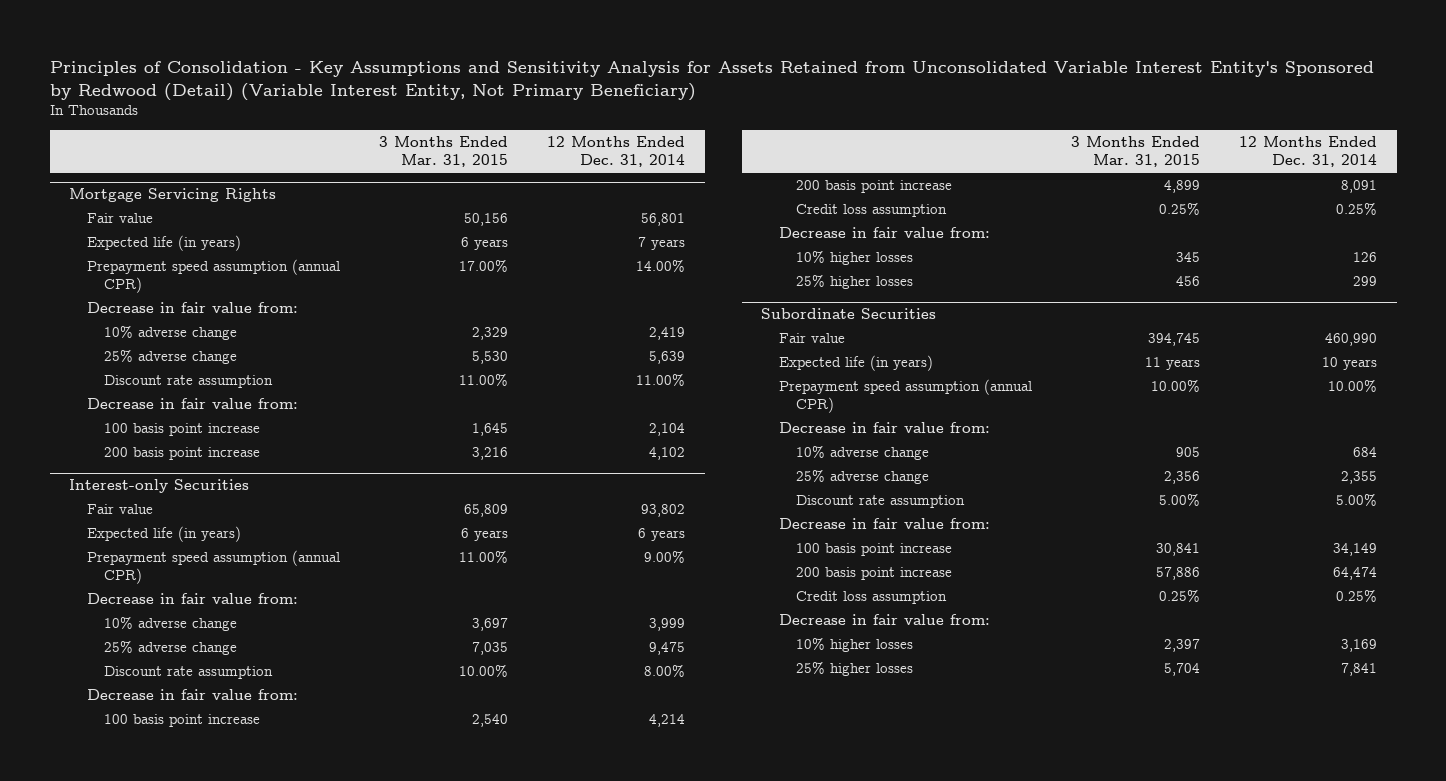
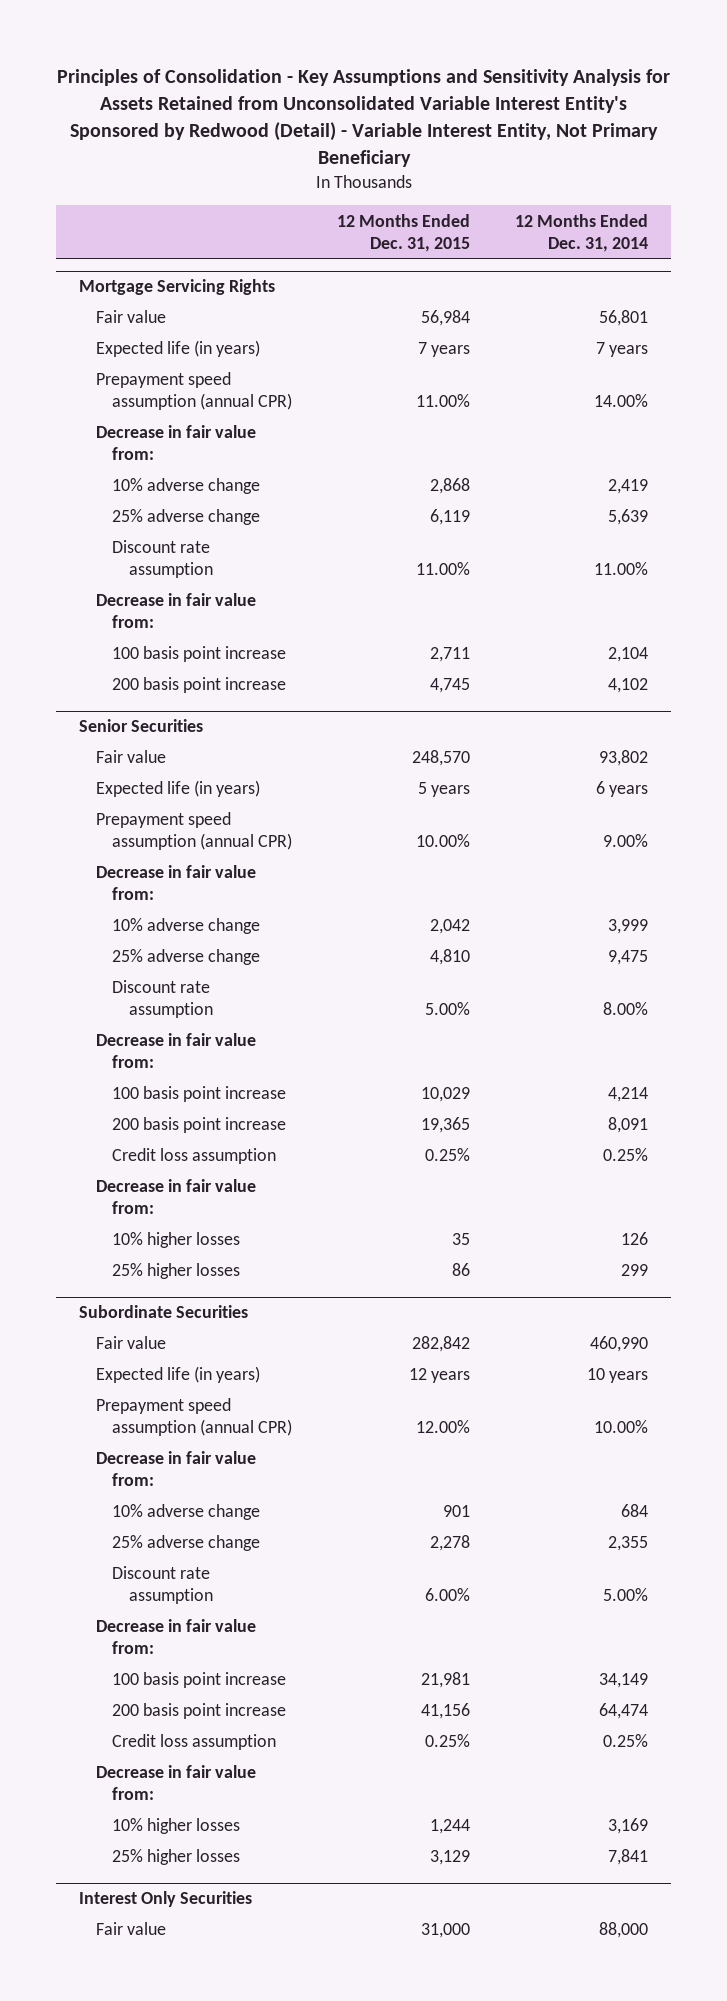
- Principles of Consolidation - Key Assumptions and Sensitivity Analysis for Assets Retained from Unconsolidated Variable Interest Entity's Sponsored by Redwood (Detail) (Variable Interest Entity, Not Primary Beneficiary)
+ Principles of Consolidation - Key Assumptions and Sensitivity Analysis for Assets Retained from Unconsolidated Variable Interest Entity's Sponsored by Redwood (Detail) - Variable Interest Entity, Not Primary Beneficiary
- | 3 Months Ended Mar. 31, 2015 | 12 Months Ended Dec. 31, 2014
+ | 12 Months Ended Dec. 31, 2015 | 12 Months Ended Dec. 31, 2014
- Interest-only Securities
+ Senior Securities
+ Interest Only Securities
+ Fair value | 31,000 | 88,000

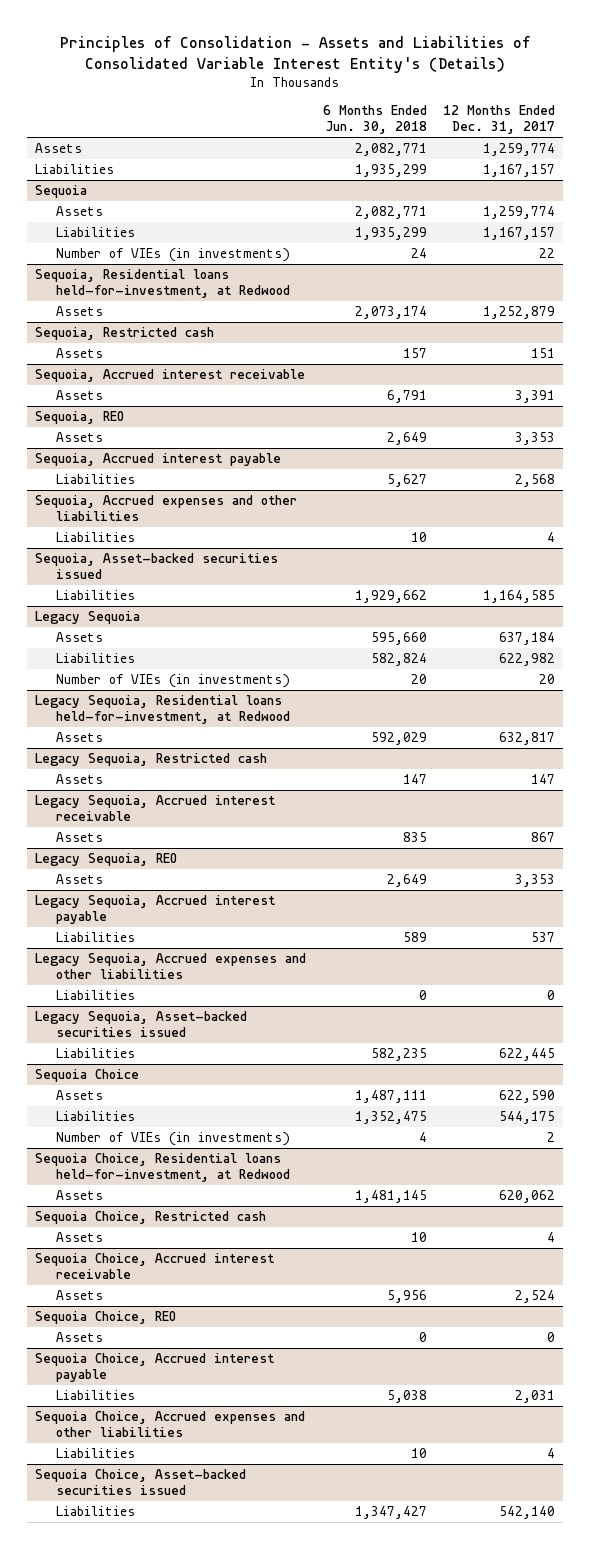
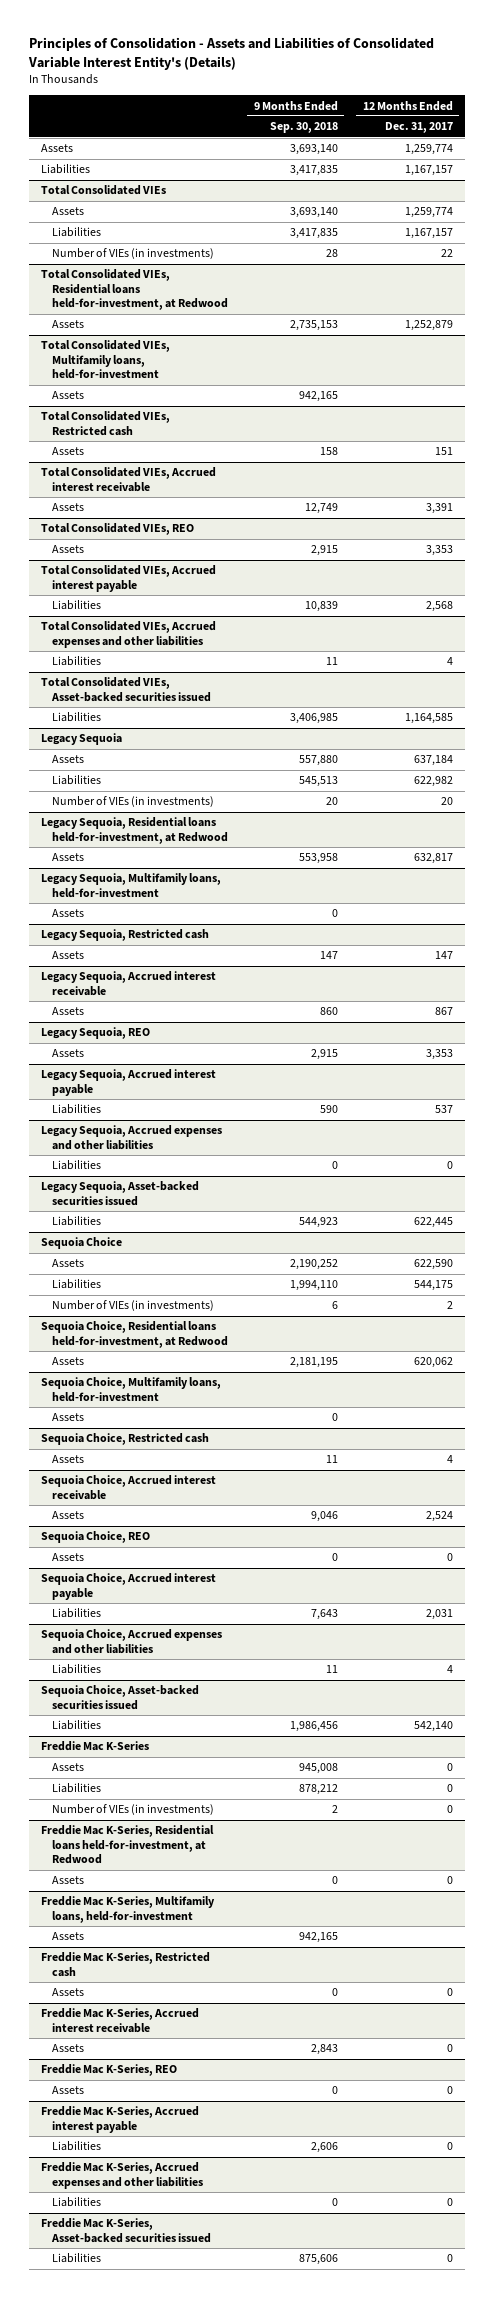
- | 6 Months Ended Jun. 30, 2018 | 12 Months Ended Dec. 31, 2017
+ | 9 Months Ended Sep. 30, 2018 | 12 Months Ended Dec. 31, 2017
- Sequoia
+ Total Consolidated VIEs
- Sequoia, Residential loans held-for-investment, at Redwood
+ Total Consolidated VIEs, Residential loans held-for-investment, at Redwood
- Sequoia, Restricted cash
+ Total Consolidated VIEs, Multifamily loans, held-for-investment
+ Assets | 942,165 |
+ Total Consolidated VIEs, Restricted cash
- Sequoia, Accrued interest receivable
+ Total Consolidated VIEs, Accrued interest receivable
- Sequoia, REO
+ Total Consolidated VIEs, REO
- Sequoia, Accrued interest payable
+ Total Consolidated VIEs, Accrued interest payable
- Sequoia, Accrued expenses and other liabilities
+ Total Consolidated VIEs, Accrued expenses and other liabilities
- Sequoia, Asset-backed securities issued
+ Total Consolidated VIEs, Asset-backed securities issued
+ Legacy Sequoia, Multifamily loans, held-for-investment
+ Assets | 0 |
+ Sequoia Choice, Multifamily loans, held-for-investment
+ Assets | 0 |
+ Freddie Mac K-Series
+ Assets | 945,008 | 0
+ Liabilities | 878,212 | 0
+ Number of VIEs (in investments) | 2 | 0
+ Freddie Mac K-Series, Residential loans held-for-investment, at Redwood
+ Assets | 0 | 0
+ Freddie Mac K-Series, Multifamily loans, held-for-investment
+ Assets | 942,165 |
+ Freddie Mac K-Series, Restricted cash
+ Assets | 0 | 0
+ Freddie Mac K-Series, Accrued interest receivable
+ Assets | 2,843 | 0
+ Freddie Mac K-Series, REO
+ Assets | 0 | 0
+ Freddie Mac K-Series, Accrued interest payable
+ Liabilities | 2,606 | 0
+ Freddie Mac K-Series, Accrued expenses and other liabilities
+ Liabilities | 0 | 0
+ Freddie Mac K-Series, Asset-backed securities issued
+ Liabilities | 875,606 | 0

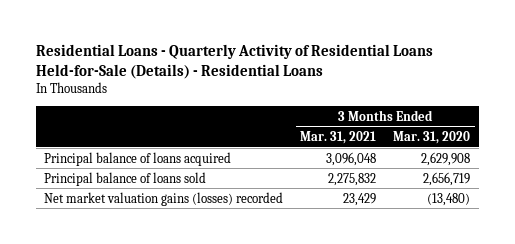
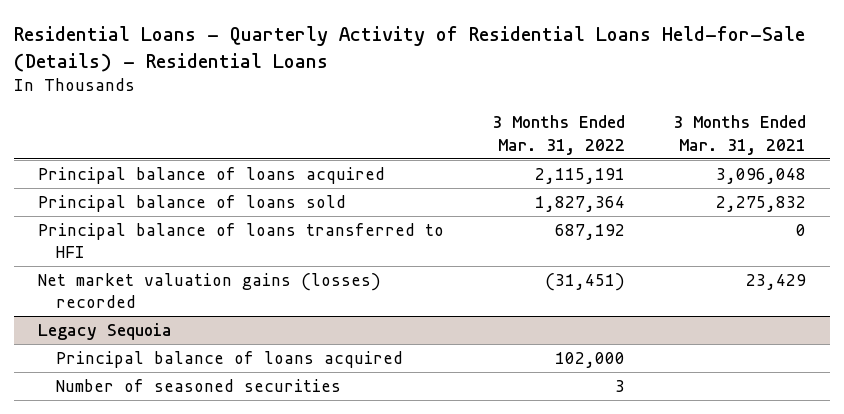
- | 3 Months Ended Mar. 31, 2021 | 3 Months Ended Mar. 31, 2020
+ | 3 Months Ended Mar. 31, 2022 | 3 Months Ended Mar. 31, 2021
+ Principal balance of loans transferred to HFI | 687,192 | 0
+ Legacy Sequoia
+ Principal balance of loans acquired | 102,000 |
+ Number of seasoned securities | 3 |

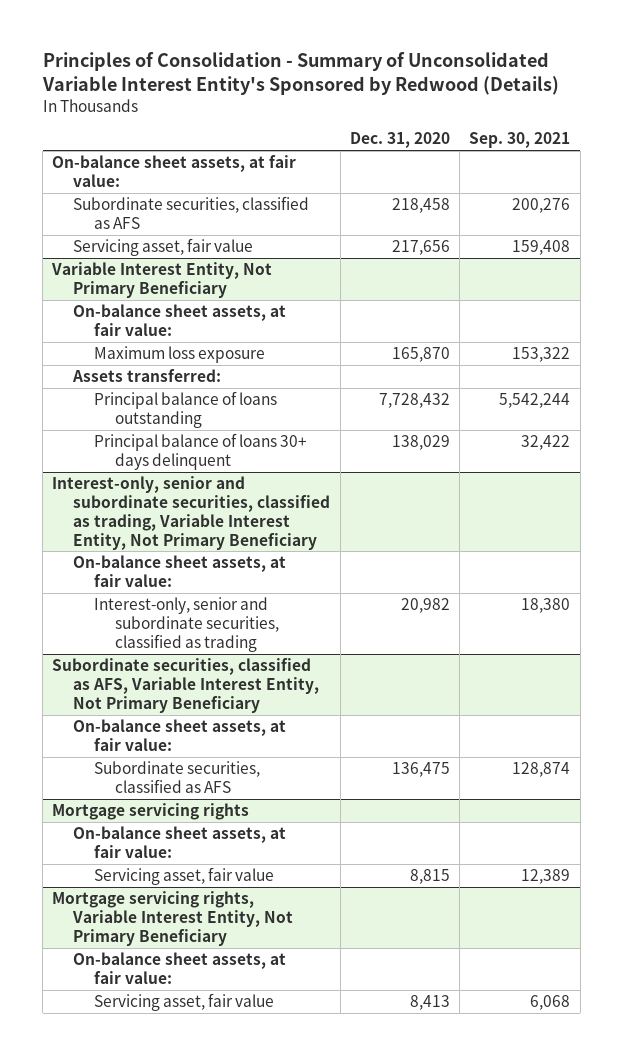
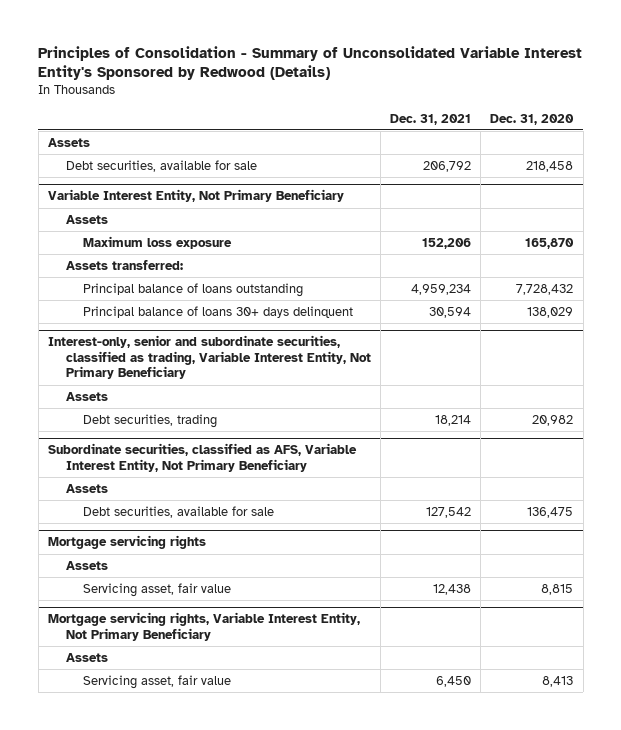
- | Dec. 31, 2020 | Sep. 30, 2021
+ | Dec. 31, 2021 | Dec. 31, 2020
- On-balance sheet assets, at fair value:
- Subordinate securities, classified as AFS | 218,458 | 200,276
- Servicing asset, fair value | 217,656 | 159,408
+ Assets
+ Debt securities, available for sale | 206,792 | 218,458
@ Variable Interest Entity, Not Primary Beneficiary
- On-balance sheet assets, at fair value:
+ Assets
@ Interest-only, senior and subordinate securities, classified as trading, Variable Interest Entity, Not Primary Beneficiary
- On-balance sheet assets, at fair value:
- Interest-only, senior and subordinate securities, classified as trading | 20,982 | 18,380
+ Assets
+ Debt securities, trading | 18,214 | 20,982
@ Subordinate securities, classified as AFS, Variable Interest Entity, Not Primary Beneficiary
- On-balance sheet assets, at fair value:
- Subordinate securities, classified as AFS | 136,475 | 128,874
+ Assets
+ Debt securities, available for sale | 127,542 | 136,475
@ Mortgage servicing rights
- On-balance sheet assets, at fair value:
+ Assets
@ Mortgage servicing rights, Variable Interest Entity, Not Primary Beneficiary
- On-balance sheet assets, at fair value:
+ Assets

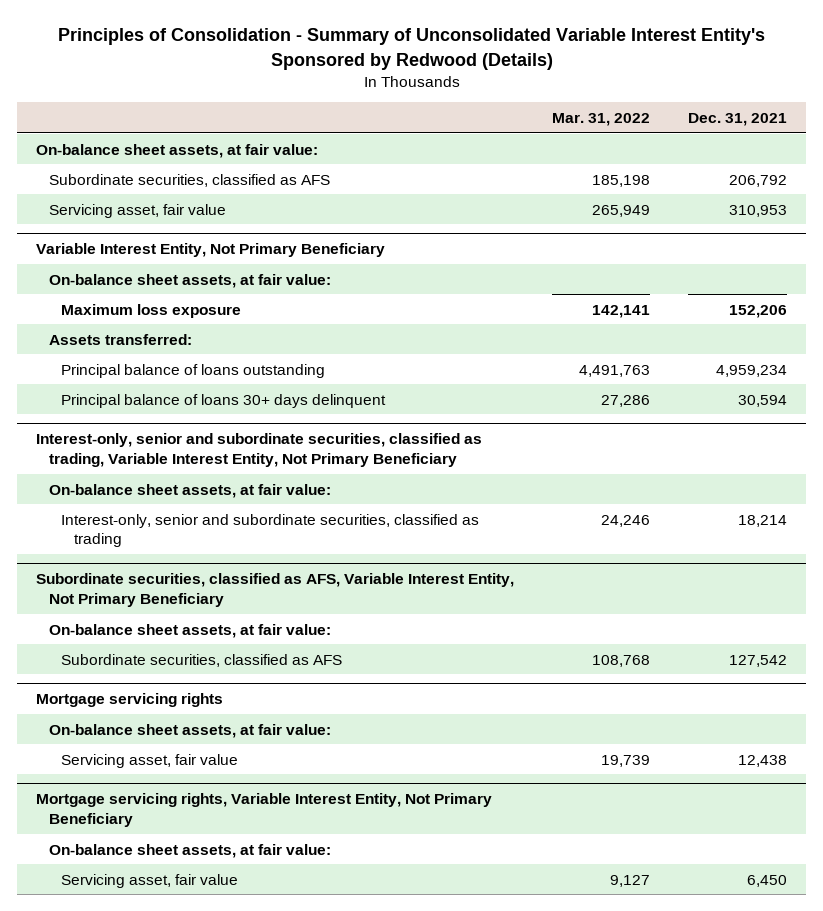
- | Dec. 31, 2021 | Dec. 31, 2020
+ | Mar. 31, 2022 | Dec. 31, 2021
- Assets
- Debt securities, available for sale | 206,792 | 218,458
+ On-balance sheet assets, at fair value:
+ Subordinate securities, classified as AFS | 185,198 | 206,792
+ Servicing asset, fair value | 265,949 | 310,953
@ Variable Interest Entity, Not Primary Beneficiary
- Assets
+ On-balance sheet assets, at fair value:
@ Interest-only, senior and subordinate securities, classified as trading, Variable Interest Entity, Not Primary Beneficiary
- Assets
- Debt securities, trading | 18,214 | 20,982
+ On-balance sheet assets, at fair value:
+ Interest-only, senior and subordinate securities, classified as trading | 24,246 | 18,214
@ Subordinate securities, classified as AFS, Variable Interest Entity, Not Primary Beneficiary
- Assets
- Debt securities, available for sale | 127,542 | 136,475
+ On-balance sheet assets, at fair value:
+ Subordinate securities, classified as AFS | 108,768 | 127,542
@ Mortgage servicing rights
- Assets
+ On-balance sheet assets, at fair value:
@ Mortgage servicing rights, Variable Interest Entity, Not Primary Beneficiary
- Assets
+ On-balance sheet assets, at fair value:

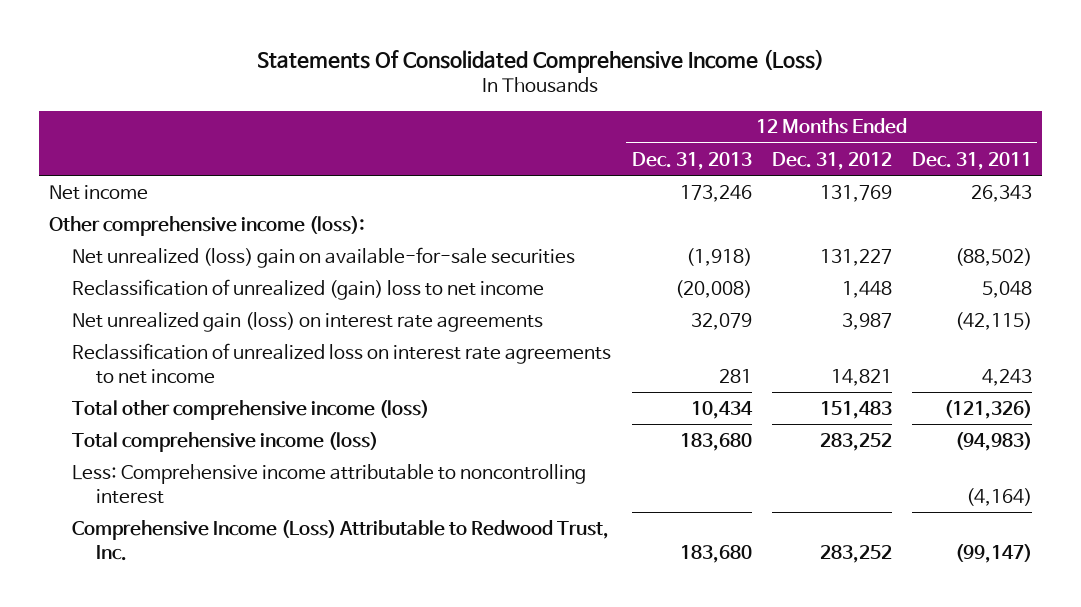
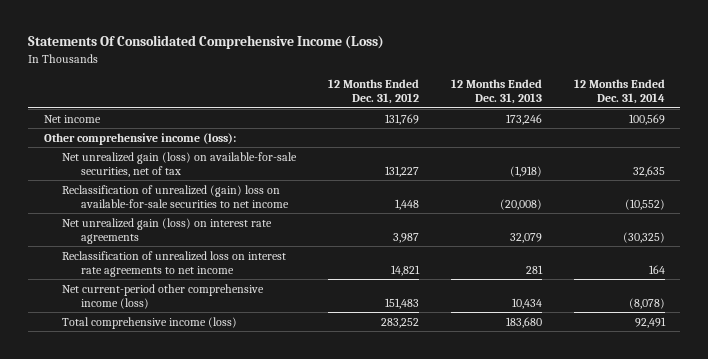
- | 12 Months Ended Dec. 31, 2013 | 12 Months Ended Dec. 31, 2012 | 12 Months Ended Dec. 31, 2011
+ | 12 Months Ended Dec. 31, 2012 | 12 Months Ended Dec. 31, 2013 | 12 Months Ended Dec. 31, 2014
- Net unrealized (loss) gain on available-for-sale securities | (1,918) | 131,227 | (88,502)
- Reclassification of unrealized (gain) loss to net income | (20,008) | 1,448 | 5,048
+ Net unrealized gain (loss) on available-for-sale securities, net of tax | 131,227 | (1,918) | 32,635
+ Reclassification of unrealized (gain) loss on available-for-sale securities to net income | 1,448 | (20,008) | (10,552)
- Total other comprehensive income (loss) | 10,434 | 151,483 | (121,326)
+ Net current-period other comprehensive income (loss) | 151,483 | 10,434 | (8,078)
- Less: Comprehensive income attributable to noncontrolling interest | | | (4,164)
- Comprehensive Income (Loss) Attributable to Redwood Trust, Inc. | 183,680 | 283,252 | (99,147)

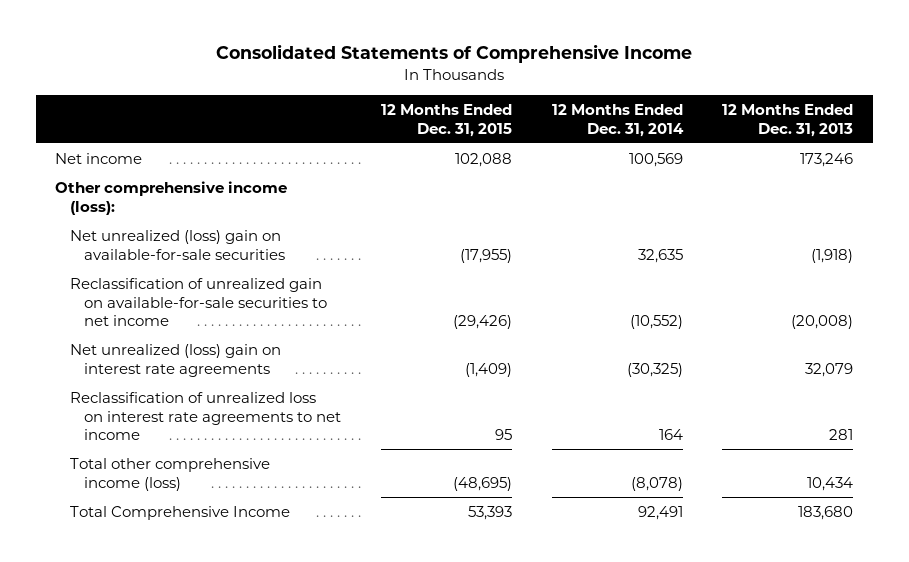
- Statements Of Consolidated Comprehensive Income (Loss)
+ Consolidated Statements of Comprehensive Income
- | 12 Months Ended Dec. 31, 2012 | 12 Months Ended Dec. 31, 2013 | 12 Months Ended Dec. 31, 2014
+ | 12 Months Ended Dec. 31, 2015 | 12 Months Ended Dec. 31, 2014 | 12 Months Ended Dec. 31, 2013
- Net unrealized gain (loss) on available-for-sale securities, net of tax | 131,227 | (1,918) | 32,635
- Reclassification of unrealized (gain) loss on available-for-sale securities to net income | 1,448 | (20,008) | (10,552)
- Net unrealized gain (loss) on interest rate agreements | 3,987 | 32,079 | (30,325)
+ Net unrealized (loss) gain on available-for-sale securities | (17,955) | 32,635 | (1,918)
+ Reclassification of unrealized gain on available-for-sale securities to net income | (29,426) | (10,552) | (20,008)
+ Net unrealized (loss) gain on interest rate agreements | (1,409) | (30,325) | 32,079
- Net current-period other comprehensive income (loss) | 151,483 | 10,434 | (8,078)
- Total comprehensive income (loss) | 283,252 | 183,680 | 92,491
+ Total other comprehensive income (loss) | (48,695) | (8,078) | 10,434
+ Total Comprehensive Income | 53,393 | 92,491 | 183,680

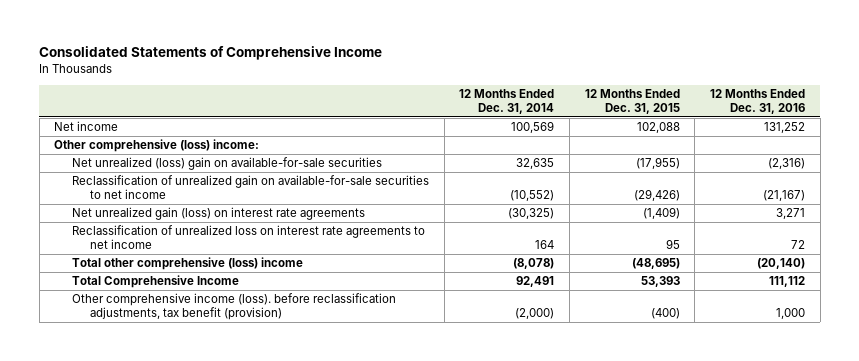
- | 12 Months Ended Dec. 31, 2015 | 12 Months Ended Dec. 31, 2014 | 12 Months Ended Dec. 31, 2013
+ | 12 Months Ended Dec. 31, 2014 | 12 Months Ended Dec. 31, 2015 | 12 Months Ended Dec. 31, 2016
- Other comprehensive income (loss):
+ Other comprehensive (loss) income:
- Net unrealized (loss) gain on interest rate agreements | (1,409) | (30,325) | 32,079
+ Net unrealized gain (loss) on interest rate agreements | (30,325) | (1,409) | 3,271
- Total other comprehensive income (loss) | (48,695) | (8,078) | 10,434
+ Total other comprehensive (loss) income | (8,078) | (48,695) | (20,140)
+ Other comprehensive income (loss). before reclassification adjustments, tax benefit (provision) | (2,000) | (400) | 1,000

